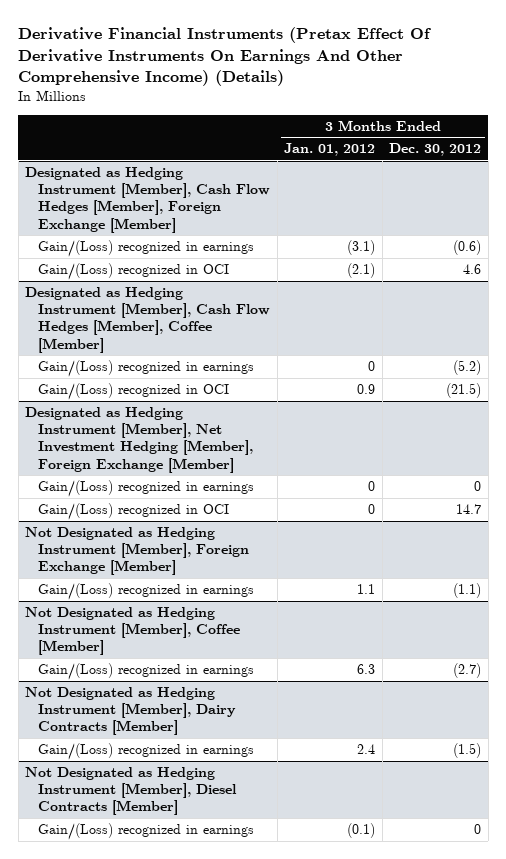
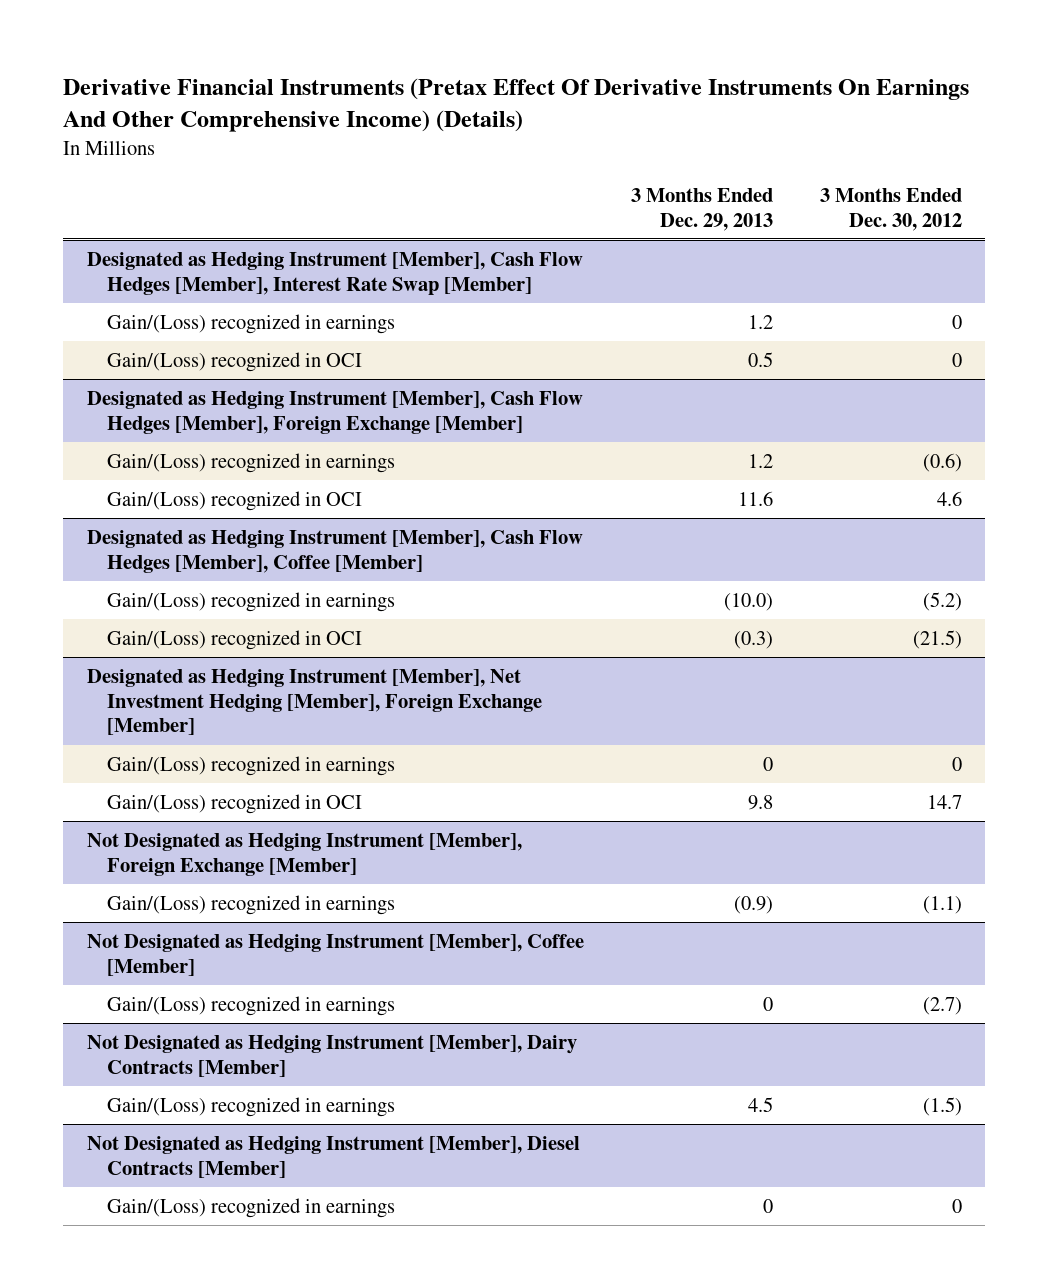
- | 3 Months Ended Jan. 01, 2012 | 3 Months Ended Dec. 30, 2012
+ | 3 Months Ended Dec. 29, 2013 | 3 Months Ended Dec. 30, 2012
+ Designated as Hedging Instrument [Member], Cash Flow Hedges [Member], Interest Rate Swap [Member]
+ Gain/(Loss) recognized in earnings | 1.2 | 0
+ Gain/(Loss) recognized in OCI | 0.5 | 0

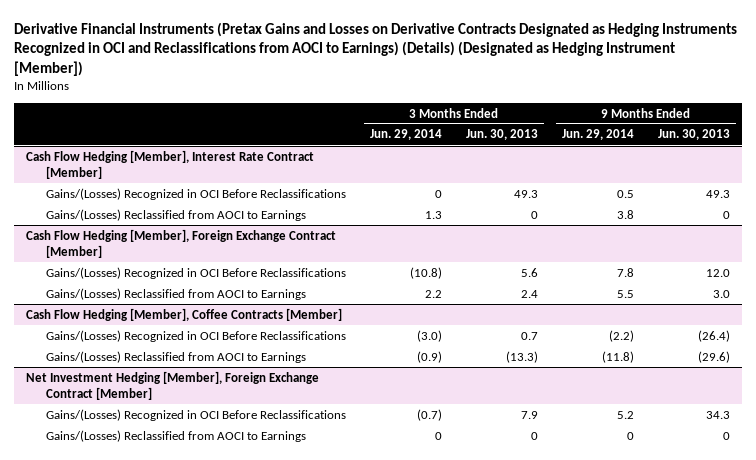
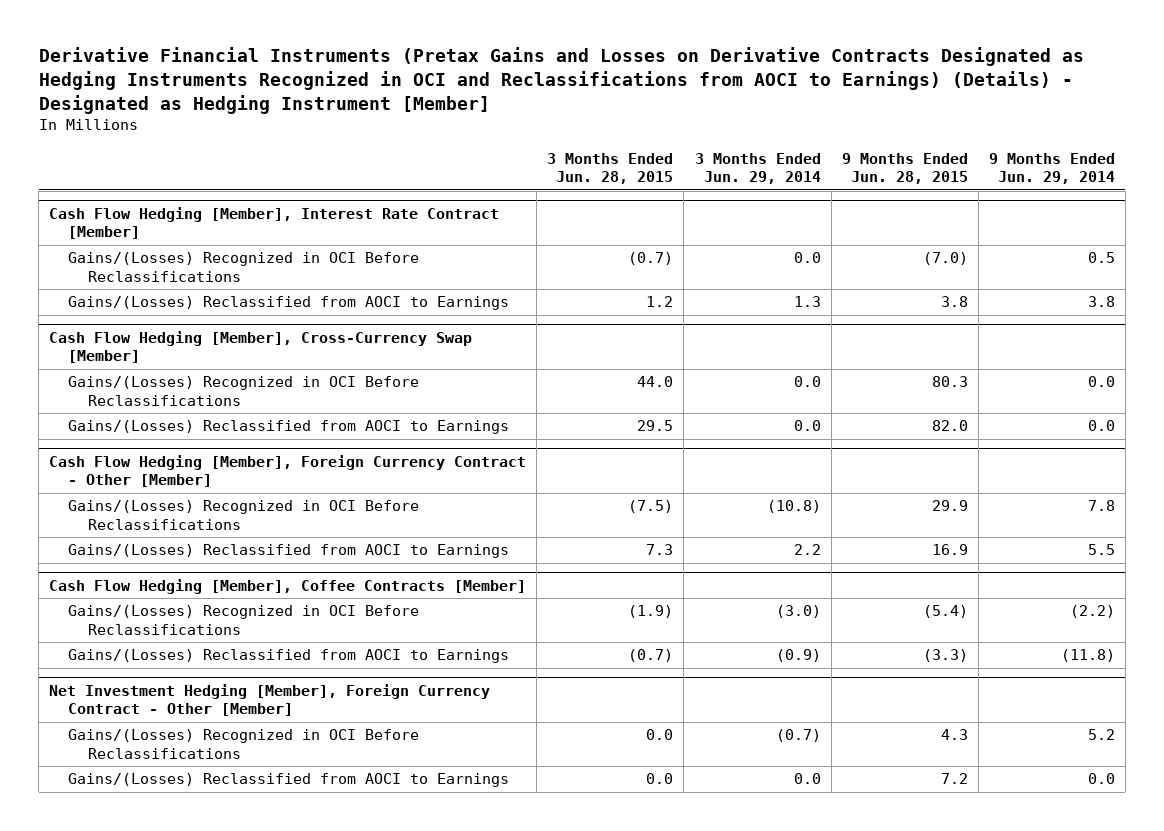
- Derivative Financial Instruments (Pretax Gains and Losses on Derivative Contracts Designated as Hedging Instruments Recognized in OCI and Reclassifications from AOCI to Earnings) (Details) (Designated as Hedging Instrument [Member])
+ Derivative Financial Instruments (Pretax Gains and Losses on Derivative Contracts Designated as Hedging Instruments Recognized in OCI and Reclassifications from AOCI to Earnings) (Details) - Designated as Hedging Instrument [Member]
- | 3 Months Ended Jun. 29, 2014 | 3 Months Ended Jun. 30, 2013 | 9 Months Ended Jun. 29, 2014 | 9 Months Ended Jun. 30, 2013
+ | 3 Months Ended Jun. 28, 2015 | 3 Months Ended Jun. 29, 2014 | 9 Months Ended Jun. 28, 2015 | 9 Months Ended Jun. 29, 2014
@ Cash Flow Hedging [Member], Interest Rate Contract [Member]
- Gains/(Losses) Recognized in OCI Before Reclassifications | 0 | 49.3 | 0.5 | 49.3
+ Gains/(Losses) Recognized in OCI Before Reclassifications | (0.7) | 0.0 | (7.0) | 0.5
- Cash Flow Hedging [Member], Foreign Exchange Contract [Member]
+ Cash Flow Hedging [Member], Cross-Currency Swap [Member]
+ Gains/(Losses) Recognized in OCI Before Reclassifications | 44.0 | 0.0 | 80.3 | 0.0
+ Gains/(Losses) Reclassified from AOCI to Earnings | 29.5 | 0.0 | 82.0 | 0.0
+ Cash Flow Hedging [Member], Foreign Currency Contract - Other [Member]
- Net Investment Hedging [Member], Foreign Exchange Contract [Member]
+ Net Investment Hedging [Member], Foreign Currency Contract - Other [Member]
- Gains/(Losses) Reclassified from AOCI to Earnings | 0 | 0 | 0 | 0
+ Gains/(Losses) Reclassified from AOCI to Earnings | 0.0 | 0.0 | 7.2 | 0.0

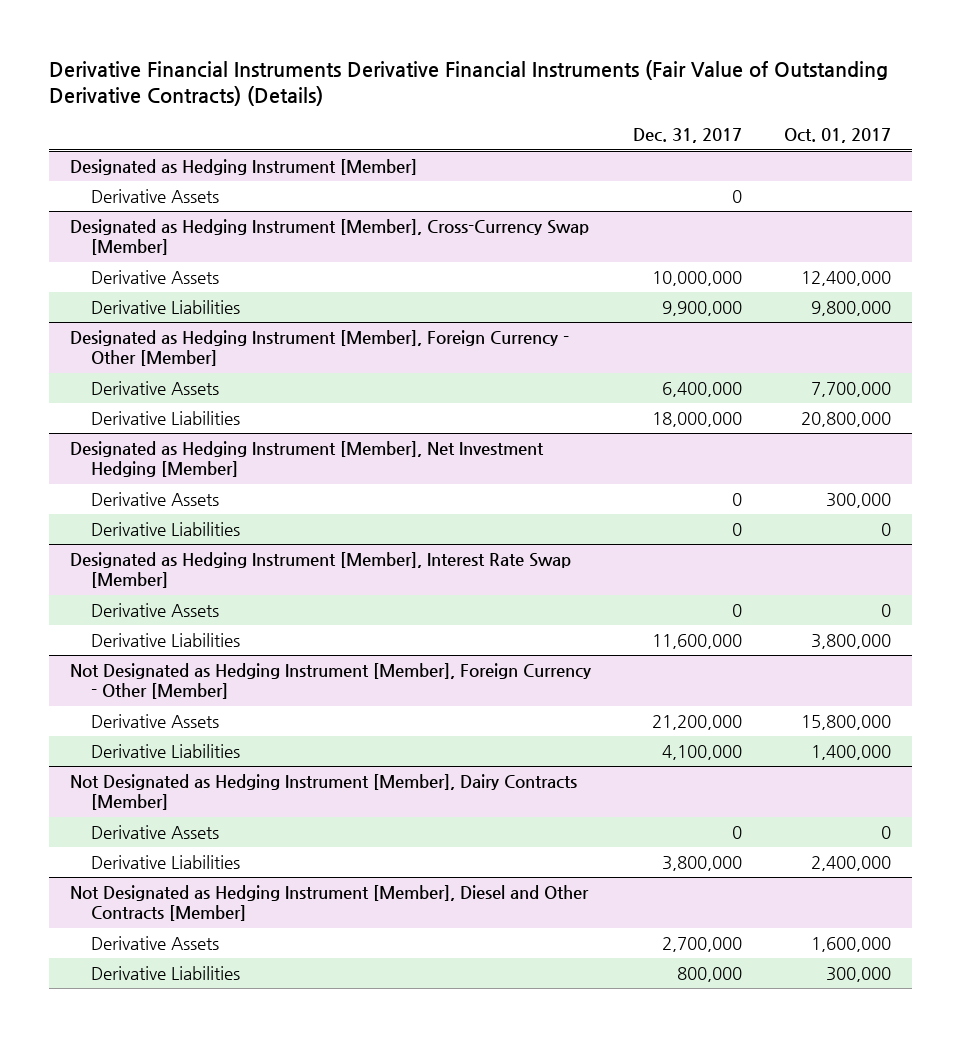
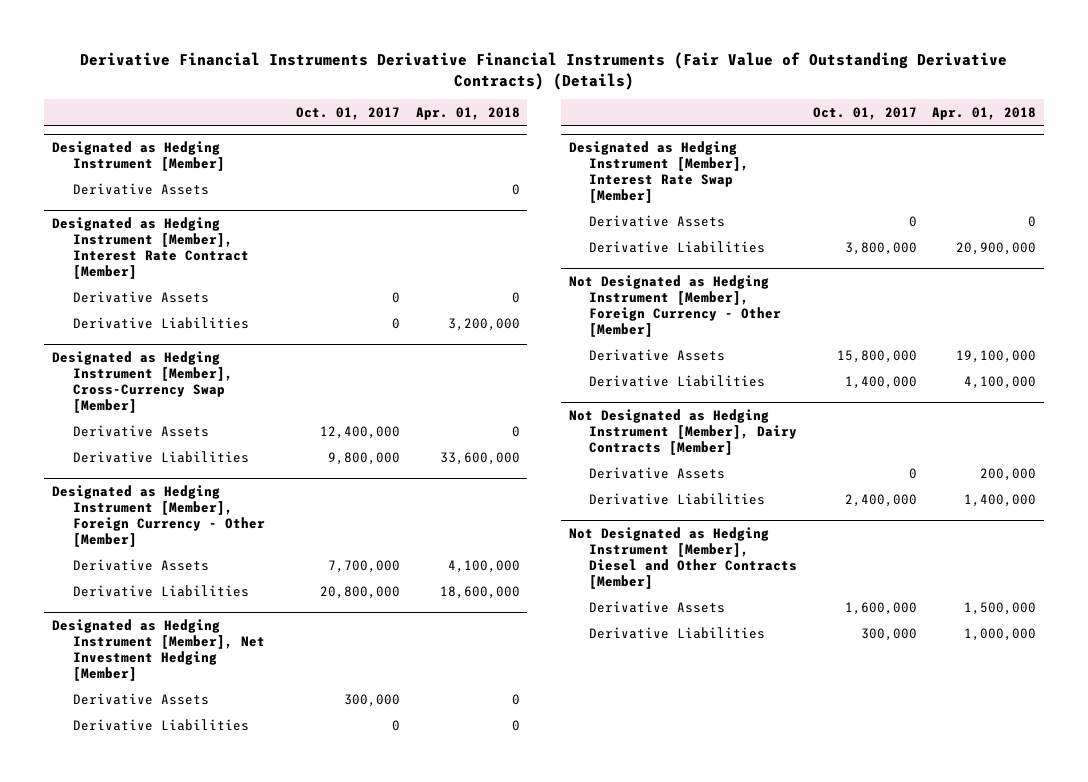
- | Dec. 31, 2017 | Oct. 01, 2017
+ | Oct. 01, 2017 | Apr. 01, 2018
+ Designated as Hedging Instrument [Member], Interest Rate Contract [Member]
+ Derivative Assets | 0 | 0
+ Derivative Liabilities | 0 | 3,200,000

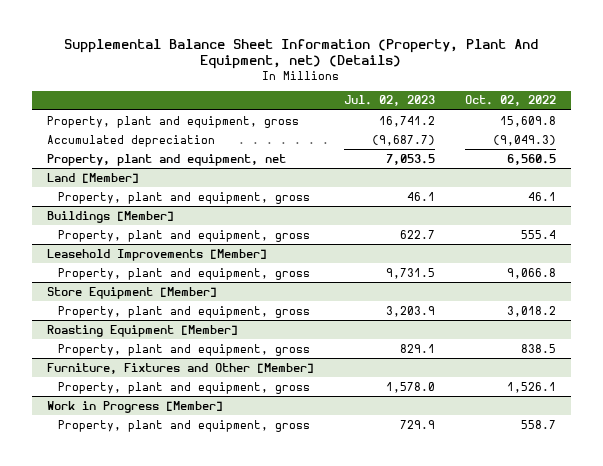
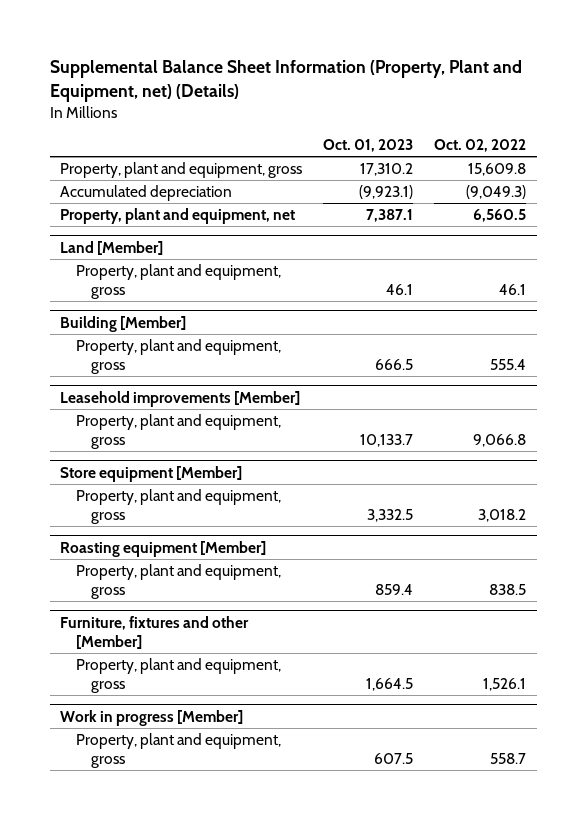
- Supplemental Balance Sheet Information (Property, Plant And Equipment, net) (Details)
+ Supplemental Balance Sheet Information (Property, Plant and Equipment, net) (Details)
- | Jul. 02, 2023 | Oct. 02, 2022
+ | Oct. 01, 2023 | Oct. 02, 2022
- Buildings [Member]
+ Building [Member]
- Leasehold Improvements [Member]
+ Leasehold improvements [Member]
- Store Equipment [Member]
+ Store equipment [Member]
- Roasting Equipment [Member]
+ Roasting equipment [Member]
- Furniture, Fixtures and Other [Member]
+ Furniture, fixtures and other [Member]
- Work in Progress [Member]
+ Work in progress [Member]

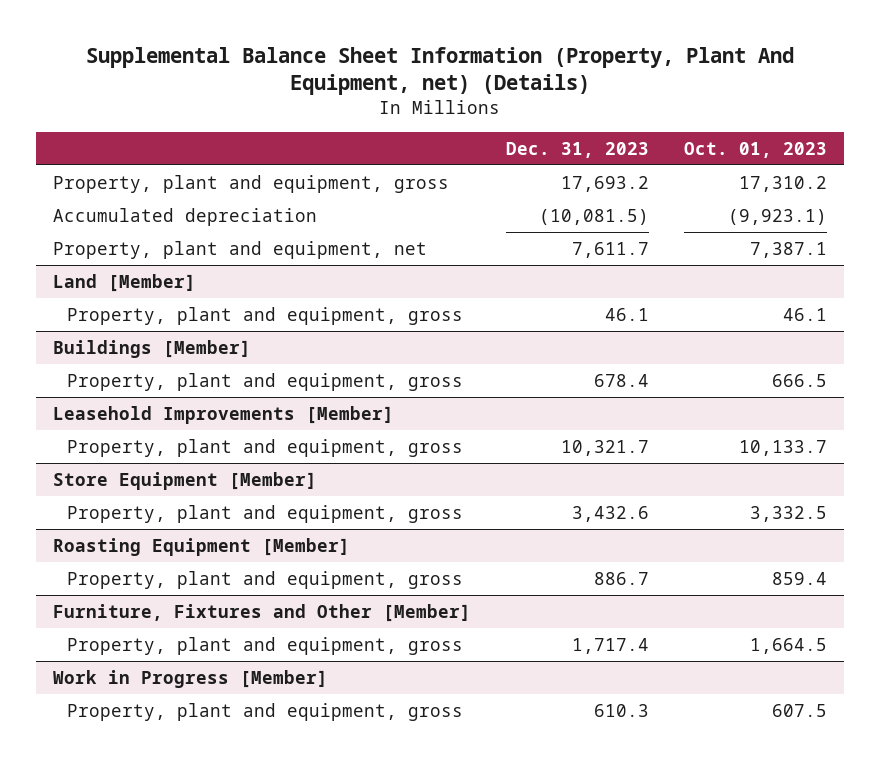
- Supplemental Balance Sheet Information (Property, Plant and Equipment, net) (Details)
+ Supplemental Balance Sheet Information (Property, Plant And Equipment, net) (Details)
- | Oct. 01, 2023 | Oct. 02, 2022
+ | Dec. 31, 2023 | Oct. 01, 2023
- Building [Member]
+ Buildings [Member]
- Leasehold improvements [Member]
+ Leasehold Improvements [Member]
- Store equipment [Member]
+ Store Equipment [Member]
- Roasting equipment [Member]
+ Roasting Equipment [Member]
- Furniture, fixtures and other [Member]
+ Furniture, Fixtures and Other [Member]
- Work in progress [Member]
+ Work in Progress [Member]

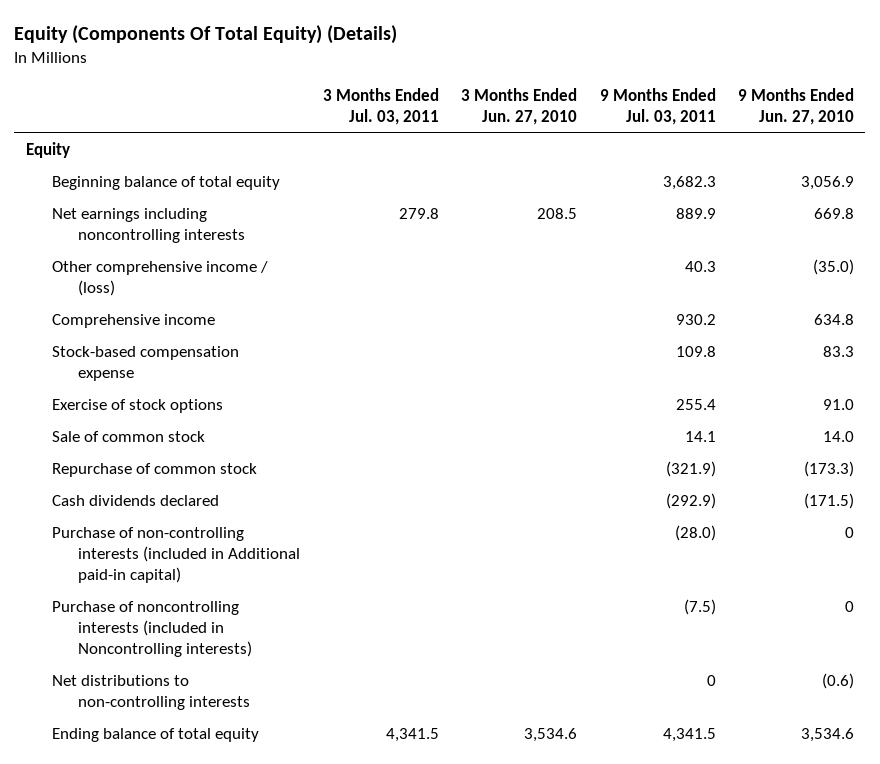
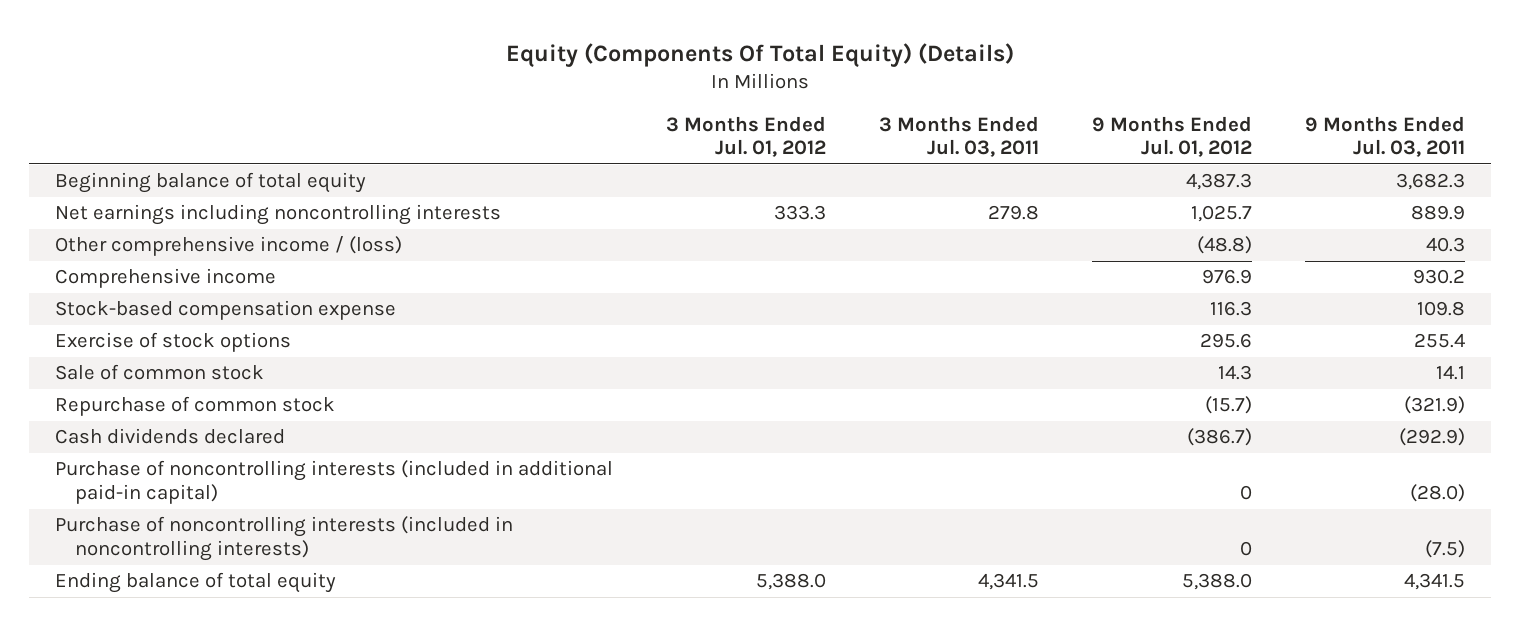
- | 3 Months Ended Jul. 03, 2011 | 3 Months Ended Jun. 27, 2010 | 9 Months Ended Jul. 03, 2011 | 9 Months Ended Jun. 27, 2010
+ | 3 Months Ended Jul. 01, 2012 | 3 Months Ended Jul. 03, 2011 | 9 Months Ended Jul. 01, 2012 | 9 Months Ended Jul. 03, 2011
- Equity
- Purchase of non-controlling interests (included in Additional paid-in capital) | | | (28.0) | 0
- Purchase of noncontrolling interests (included in Noncontrolling interests) | | | (7.5) | 0
- Net distributions to non-controlling interests | | | 0 | (0.6)
+ Purchase of noncontrolling interests (included in additional paid-in capital) | | | 0 | (28.0)
+ Purchase of noncontrolling interests (included in noncontrolling interests) | | | 0 | (7.5)

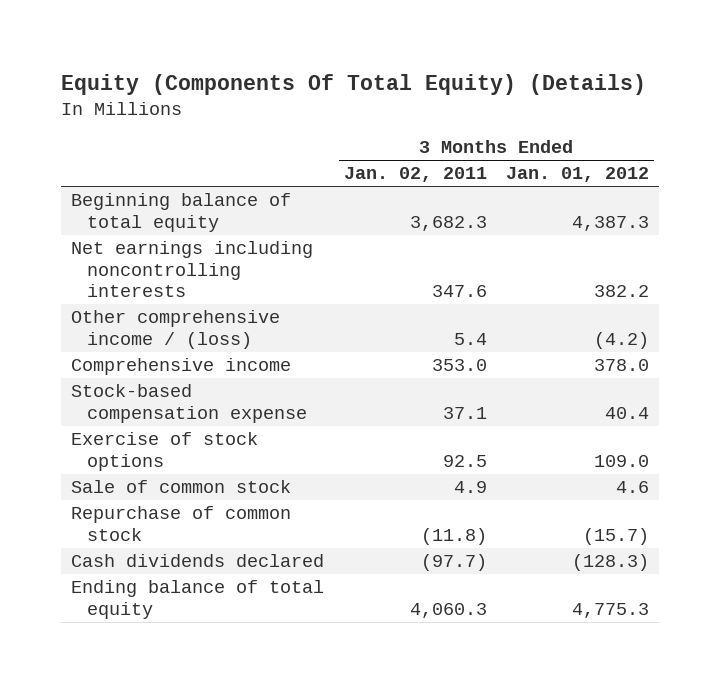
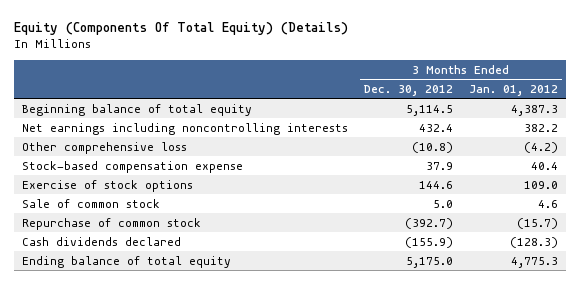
- | 3 Months Ended Jan. 02, 2011 | 3 Months Ended Jan. 01, 2012
+ | 3 Months Ended Dec. 30, 2012 | 3 Months Ended Jan. 01, 2012
- Other comprehensive income / (loss) | 5.4 | (4.2)
- Comprehensive income | 353.0 | 378.0
+ Other comprehensive loss | (10.8) | (4.2)

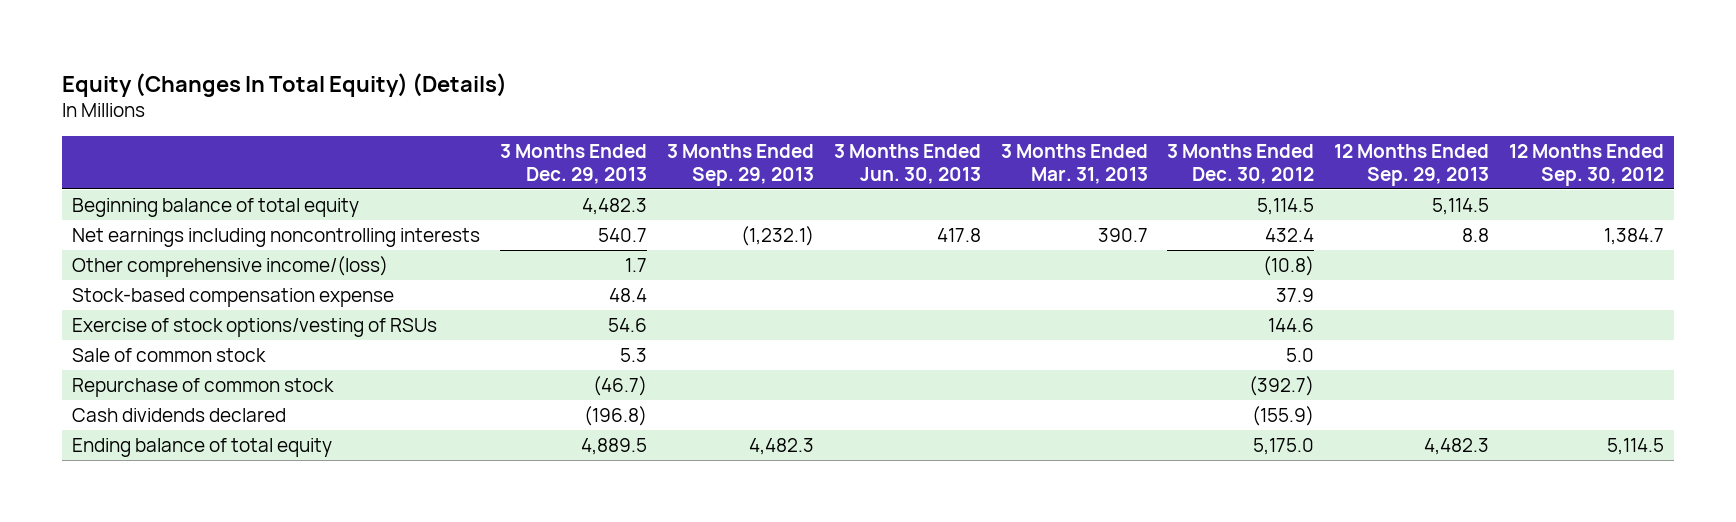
- Equity (Components Of Total Equity) (Details)
+ Equity (Changes In Total Equity) (Details)
- | 3 Months Ended Dec. 30, 2012 | 3 Months Ended Jan. 01, 2012
+ | 3 Months Ended Dec. 29, 2013 | 3 Months Ended Sep. 29, 2013 | 3 Months Ended Jun. 30, 2013 | 3 Months Ended Mar. 31, 2013 | 3 Months Ended Dec. 30, 2012 | 12 Months Ended Sep. 29, 2013 | 12 Months Ended Sep. 30, 2012
- Other comprehensive loss | (10.8) | (4.2)
+ Other comprehensive income/(loss) | 1.7 | | | | (10.8) | |
- Exercise of stock options | 144.6 | 109.0
+ Exercise of stock options/vesting of RSUs | 54.6 | | | | 144.6 | |

